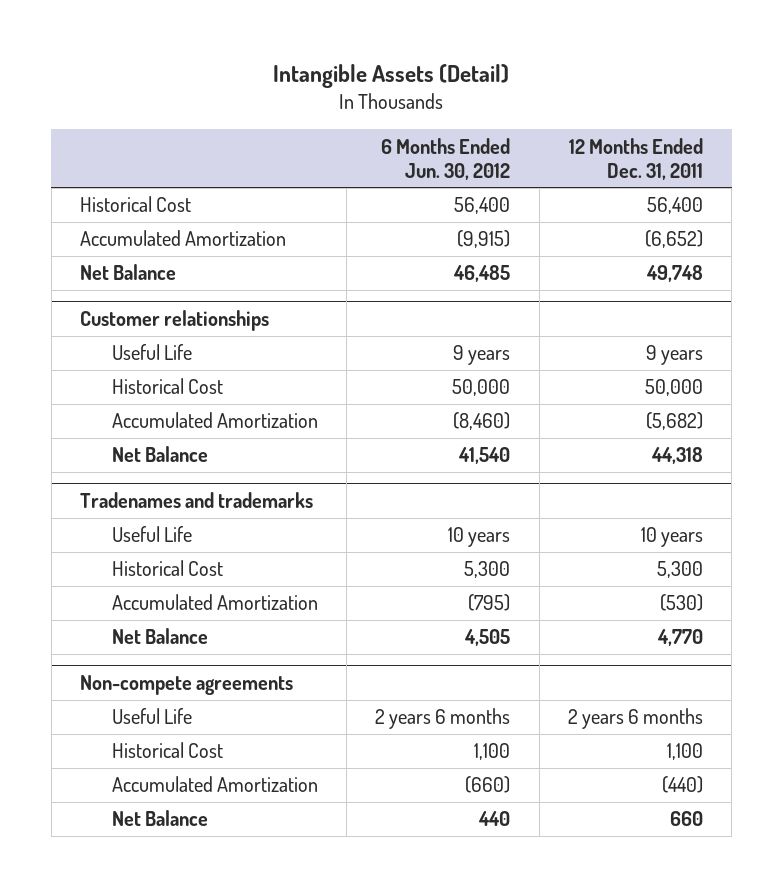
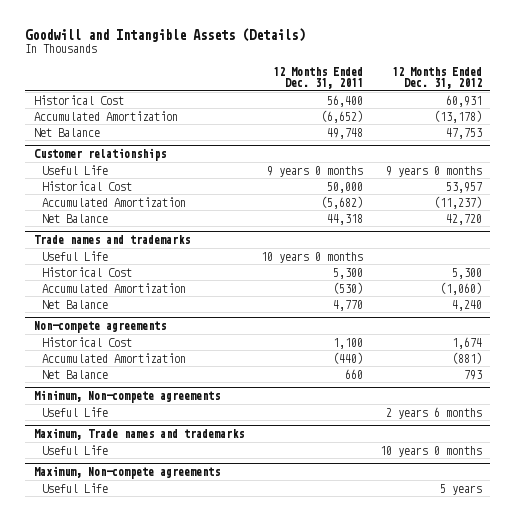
- Intangible Assets (Detail)
+ Goodwill and Intangible Assets (Details)
- | 6 Months Ended Jun. 30, 2012 | 12 Months Ended Dec. 31, 2011
+ | 12 Months Ended Dec. 31, 2011 | 12 Months Ended Dec. 31, 2012
@ Customer relationships
- Useful Life | 9 years | 9 years
+ Useful Life | 9 years 0 months | 9 years 0 months
- Tradenames and trademarks
- Useful Life | 10 years | 10 years
+ Trade names and trademarks
+ Useful Life | 10 years 0 months |
@ Non-compete agreements
- Useful Life | 2 years 6 months | 2 years 6 months
+ Minimum, Non-compete agreements
+ Useful Life | | 2 years 6 months
+ Maximum, Trade names and trademarks
+ Useful Life | | 10 years 0 months
+ Maximum, Non-compete agreements
+ Useful Life | | 5 years

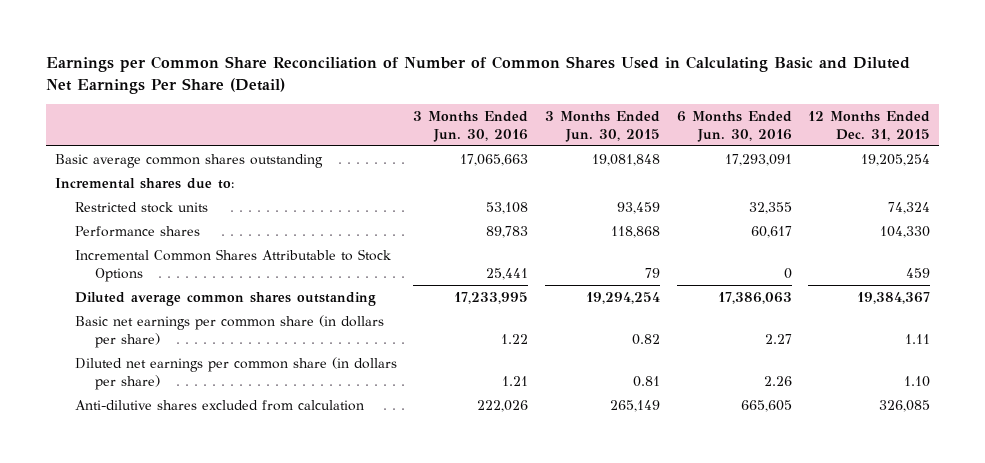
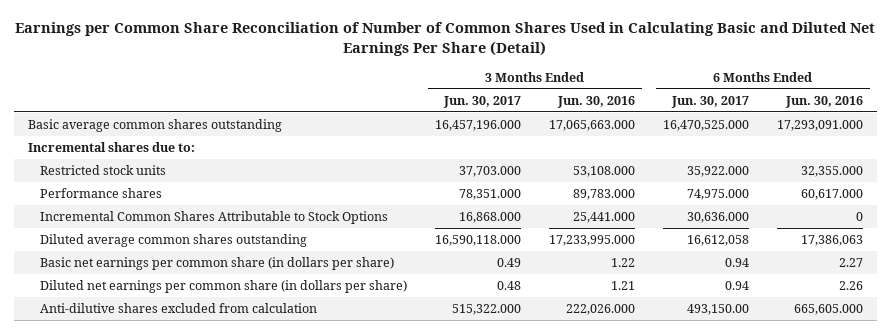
- | 3 Months Ended Jun. 30, 2016 | 3 Months Ended Jun. 30, 2015 | 6 Months Ended Jun. 30, 2016 | 12 Months Ended Dec. 31, 2015
+ | 3 Months Ended Jun. 30, 2017 | 3 Months Ended Jun. 30, 2016 | 6 Months Ended Jun. 30, 2017 | 6 Months Ended Jun. 30, 2016
- Basic average common shares outstanding | 17,065,663 | 19,081,848 | 17,293,091 | 19,205,254
+ Basic average common shares outstanding | 16,457,196.000 | 17,065,663.000 | 16,470,525.000 | 17,293,091.000
- Restricted stock units | 53,108 | 93,459 | 32,355 | 74,324
- Performance shares | 89,783 | 118,868 | 60,617 | 104,330
- Incremental Common Shares Attributable to Stock Options | 25,441 | 79 | 0 | 459
- Diluted average common shares outstanding | 17,233,995 | 19,294,254 | 17,386,063 | 19,384,367
+ Restricted stock units | 37,703.000 | 53,108.000 | 35,922.000 | 32,355.000
+ Performance shares | 78,351.000 | 89,783.000 | 74,975.000 | 60,617.000
+ Incremental Common Shares Attributable to Stock Options | 16,868.000 | 25,441.000 | 30,636.000 | 0
+ Diluted average common shares outstanding | 16,590,118.000 | 17,233,995.000 | 16,612,058 | 17,386,063
- Anti-dilutive shares excluded from calculation | 222,026 | 265,149 | 665,605 | 326,085
+ Anti-dilutive shares excluded from calculation | 515,322.000 | 222,026.000 | 493,150.00 | 665,605.000

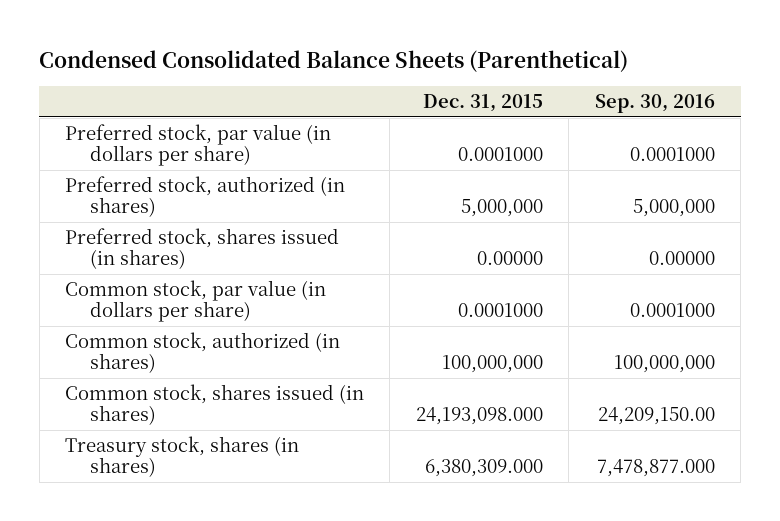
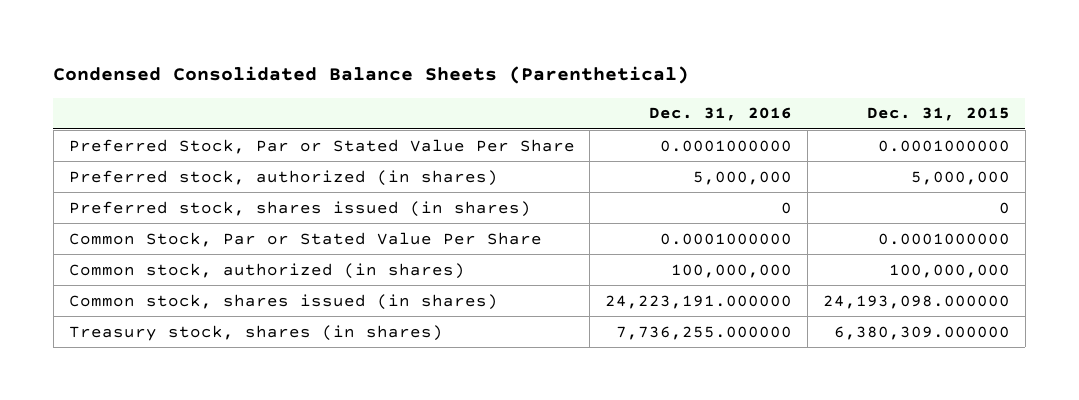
- | Dec. 31, 2015 | Sep. 30, 2016
+ | Dec. 31, 2016 | Dec. 31, 2015
- Preferred stock, par value (in dollars per share) | 0.0001000 | 0.0001000
+ Preferred Stock, Par or Stated Value Per Share | 0.0001000000 | 0.0001000000
- Preferred stock, shares issued (in shares) | 0.00000 | 0.00000
- Common stock, par value (in dollars per share) | 0.0001000 | 0.0001000
+ Preferred stock, shares issued (in shares) | 0 | 0
+ Common Stock, Par or Stated Value Per Share | 0.0001000000 | 0.0001000000
- Common stock, shares issued (in shares) | 24,193,098.000 | 24,209,150.00
- Treasury stock, shares (in shares) | 6,380,309.000 | 7,478,877.000
+ Common stock, shares issued (in shares) | 24,223,191.000000 | 24,193,098.000000
+ Treasury stock, shares (in shares) | 7,736,255.000000 | 6,380,309.000000

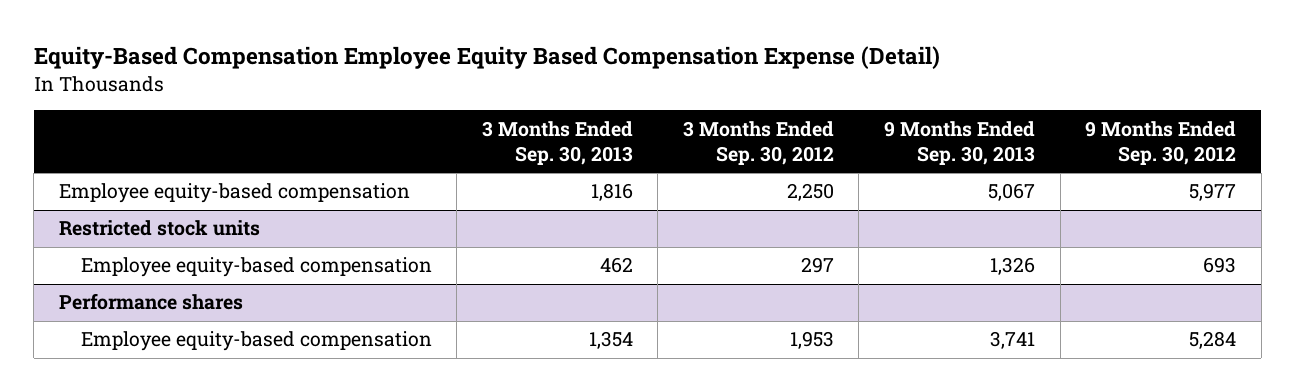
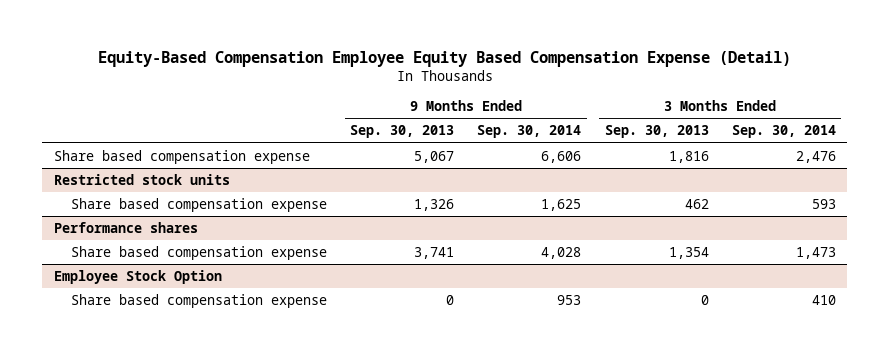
- | 3 Months Ended Sep. 30, 2013 | 3 Months Ended Sep. 30, 2012 | 9 Months Ended Sep. 30, 2013 | 9 Months Ended Sep. 30, 2012
+ | 9 Months Ended Sep. 30, 2013 | 9 Months Ended Sep. 30, 2014 | 3 Months Ended Sep. 30, 2013 | 3 Months Ended Sep. 30, 2014
- Employee equity-based compensation | 1,816 | 2,250 | 5,067 | 5,977
+ Share based compensation expense | 5,067 | 6,606 | 1,816 | 2,476
@ Restricted stock units
- Employee equity-based compensation | 462 | 297 | 1,326 | 693
+ Share based compensation expense | 1,326 | 1,625 | 462 | 593
@ Performance shares
- Employee equity-based compensation | 1,354 | 1,953 | 3,741 | 5,284
+ Share based compensation expense | 3,741 | 4,028 | 1,354 | 1,473
+ Employee Stock Option
+ Share based compensation expense | 0 | 953 | 0 | 410

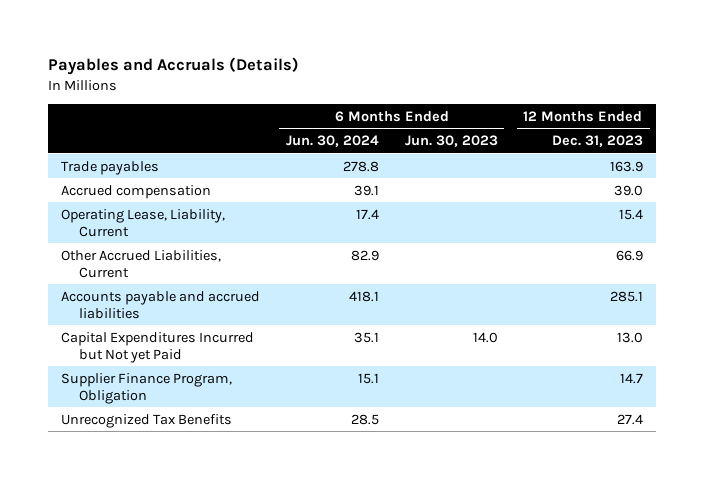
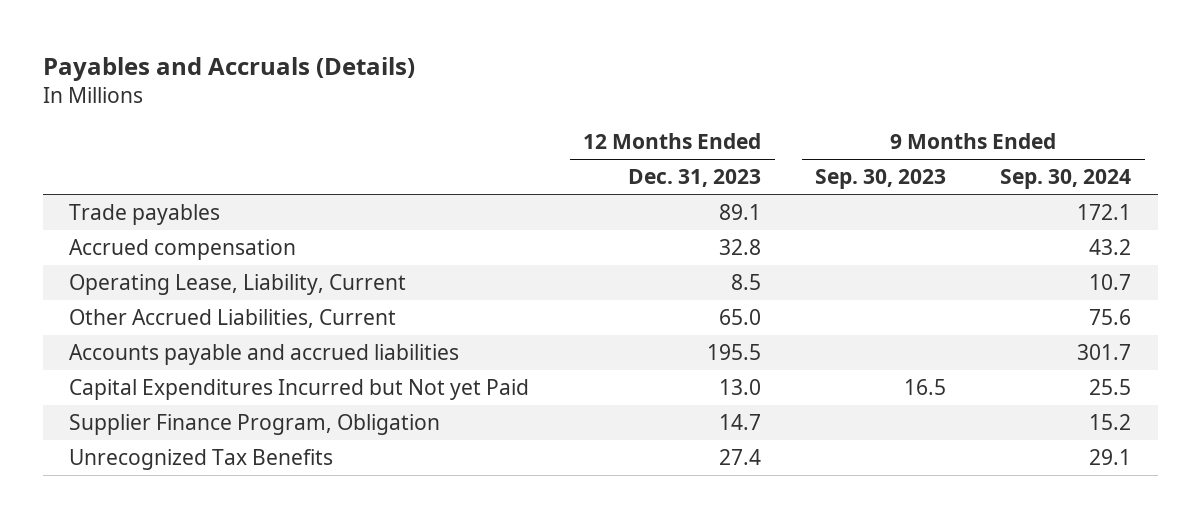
- | 6 Months Ended Jun. 30, 2024 | 6 Months Ended Jun. 30, 2023 | 12 Months Ended Dec. 31, 2023
+ | 12 Months Ended Dec. 31, 2023 | 9 Months Ended Sep. 30, 2023 | 9 Months Ended Sep. 30, 2024
- Trade payables | 278.8 | | 163.9
- Accrued compensation | 39.1 | | 39.0
- Operating Lease, Liability, Current | 17.4 | | 15.4
- Other Accrued Liabilities, Current | 82.9 | | 66.9
- Accounts payable and accrued liabilities | 418.1 | | 285.1
+ Trade payables | 89.1 | | 172.1
+ Accrued compensation | 32.8 | | 43.2
+ Operating Lease, Liability, Current | 8.5 | | 10.7
+ Other Accrued Liabilities, Current | 65.0 | | 75.6
+ Accounts payable and accrued liabilities | 195.5 | | 301.7

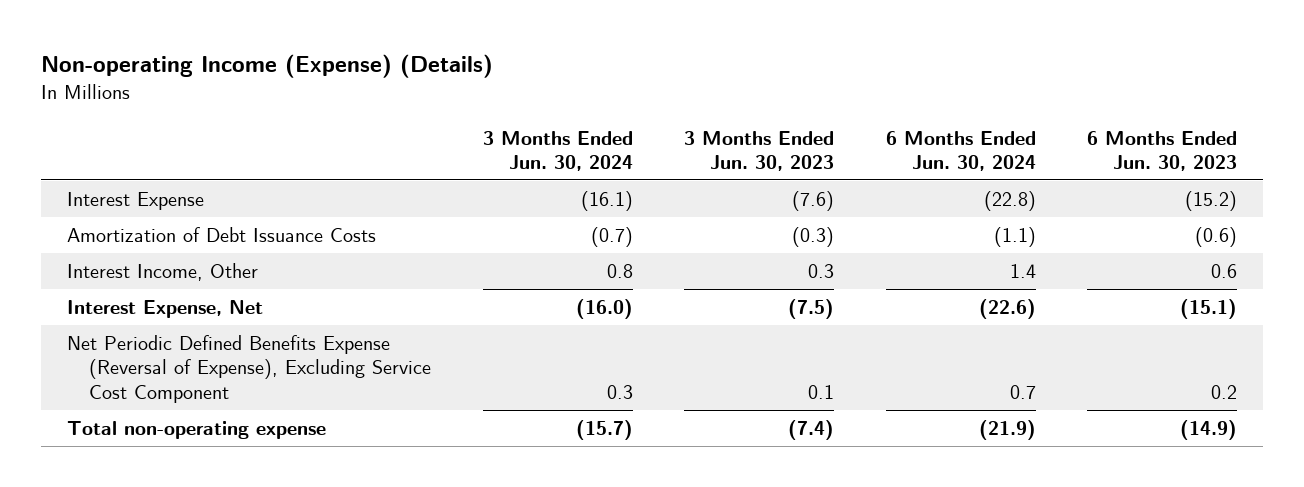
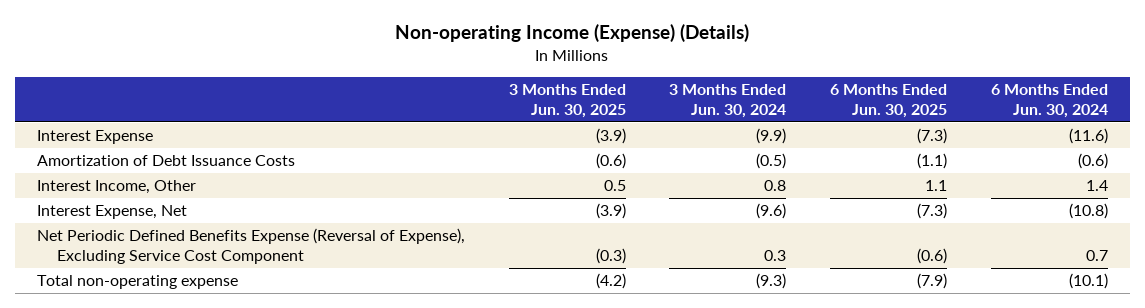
- | 3 Months Ended Jun. 30, 2024 | 3 Months Ended Jun. 30, 2023 | 6 Months Ended Jun. 30, 2024 | 6 Months Ended Jun. 30, 2023
+ | 3 Months Ended Jun. 30, 2025 | 3 Months Ended Jun. 30, 2024 | 6 Months Ended Jun. 30, 2025 | 6 Months Ended Jun. 30, 2024
- Interest Expense | (16.1) | (7.6) | (22.8) | (15.2)
- Amortization of Debt Issuance Costs | (0.7) | (0.3) | (1.1) | (0.6)
+ Interest Expense | (3.9) | (9.9) | (7.3) | (11.6)
+ Amortization of Debt Issuance Costs | (0.6) | (0.5) | (1.1) | (0.6)
- Interest Expense, Net | (16.0) | (7.5) | (22.6) | (15.1)
+ Interest Expense, Net | (3.9) | (9.6) | (7.3) | (10.8)
- Total non-operating expense | (15.7) | (7.4) | (21.9) | (14.9)
+ Total non-operating expense | (4.2) | (9.3) | (7.9) | (10.1)

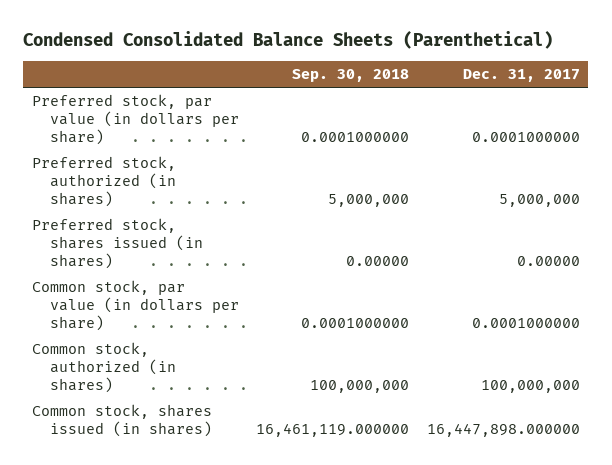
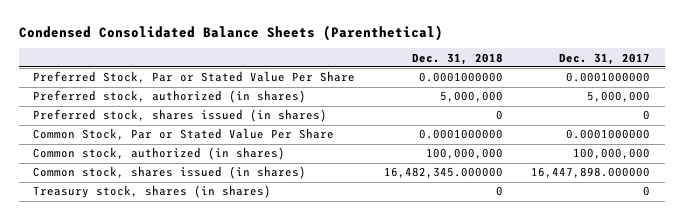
- | Sep. 30, 2018 | Dec. 31, 2017
+ | Dec. 31, 2018 | Dec. 31, 2017
- Preferred stock, par value (in dollars per share) | 0.0001000000 | 0.0001000000
+ Preferred Stock, Par or Stated Value Per Share | 0.0001000000 | 0.0001000000
- Preferred stock, shares issued (in shares) | 0.00000 | 0.00000
- Common stock, par value (in dollars per share) | 0.0001000000 | 0.0001000000
+ Preferred stock, shares issued (in shares) | 0 | 0
+ Common Stock, Par or Stated Value Per Share | 0.0001000000 | 0.0001000000
+ Treasury stock, shares (in shares) | 0 | 0

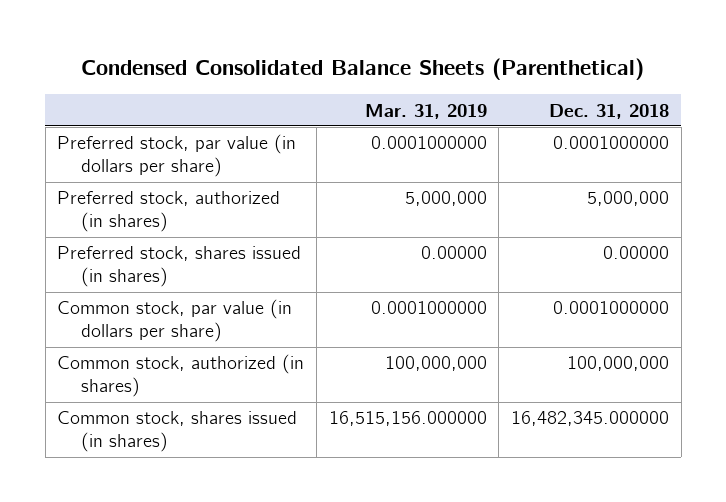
- | Dec. 31, 2018 | Dec. 31, 2017
+ | Mar. 31, 2019 | Dec. 31, 2018
- Preferred Stock, Par or Stated Value Per Share | 0.0001000000 | 0.0001000000
+ Preferred stock, par value (in dollars per share) | 0.0001000000 | 0.0001000000
- Preferred stock, shares issued (in shares) | 0 | 0
- Common Stock, Par or Stated Value Per Share | 0.0001000000 | 0.0001000000
+ Preferred stock, shares issued (in shares) | 0.00000 | 0.00000
+ Common stock, par value (in dollars per share) | 0.0001000000 | 0.0001000000
- Treasury stock, shares (in shares) | 0 | 0

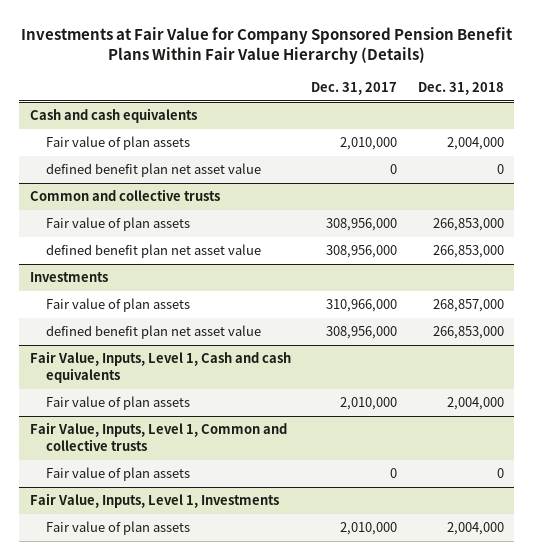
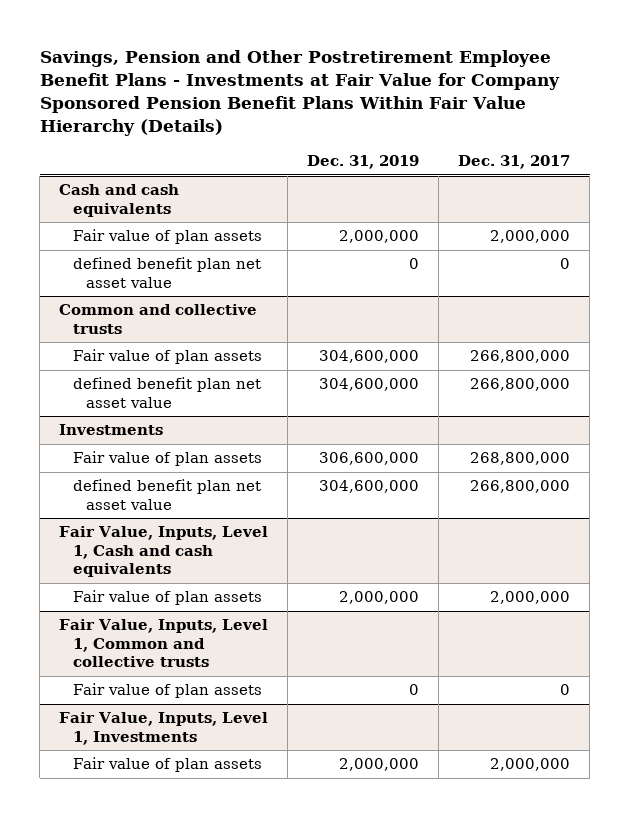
- Investments at Fair Value for Company Sponsored Pension Benefit Plans Within Fair Value Hierarchy (Details)
+ Savings, Pension and Other Postretirement Employee Benefit Plans - Investments at Fair Value for Company Sponsored Pension Benefit Plans Within Fair Value Hierarchy (Details)
- | Dec. 31, 2017 | Dec. 31, 2018
+ | Dec. 31, 2019 | Dec. 31, 2017
@ Cash and cash equivalents
- Fair value of plan assets | 2,010,000 | 2,004,000
+ Fair value of plan assets | 2,000,000 | 2,000,000
@ Common and collective trusts
- Fair value of plan assets | 308,956,000 | 266,853,000
- defined benefit plan net asset value | 308,956,000 | 266,853,000
+ Fair value of plan assets | 304,600,000 | 266,800,000
+ defined benefit plan net asset value | 304,600,000 | 266,800,000
@ Investments
- Fair value of plan assets | 310,966,000 | 268,857,000
- defined benefit plan net asset value | 308,956,000 | 266,853,000
+ Fair value of plan assets | 306,600,000 | 268,800,000
+ defined benefit plan net asset value | 304,600,000 | 266,800,000
@ Fair Value, Inputs, Level 1, Cash and cash equivalents
- Fair value of plan assets | 2,010,000 | 2,004,000
+ Fair value of plan assets | 2,000,000 | 2,000,000
@ Fair Value, Inputs, Level 1, Investments
- Fair value of plan assets | 2,010,000 | 2,004,000
+ Fair value of plan assets | 2,000,000 | 2,000,000

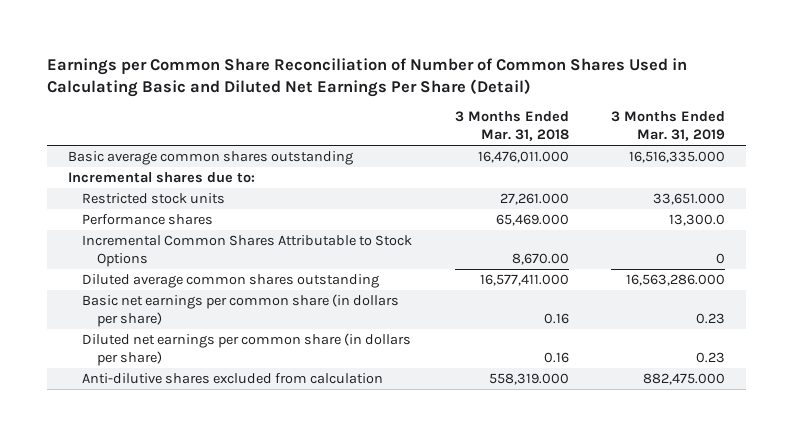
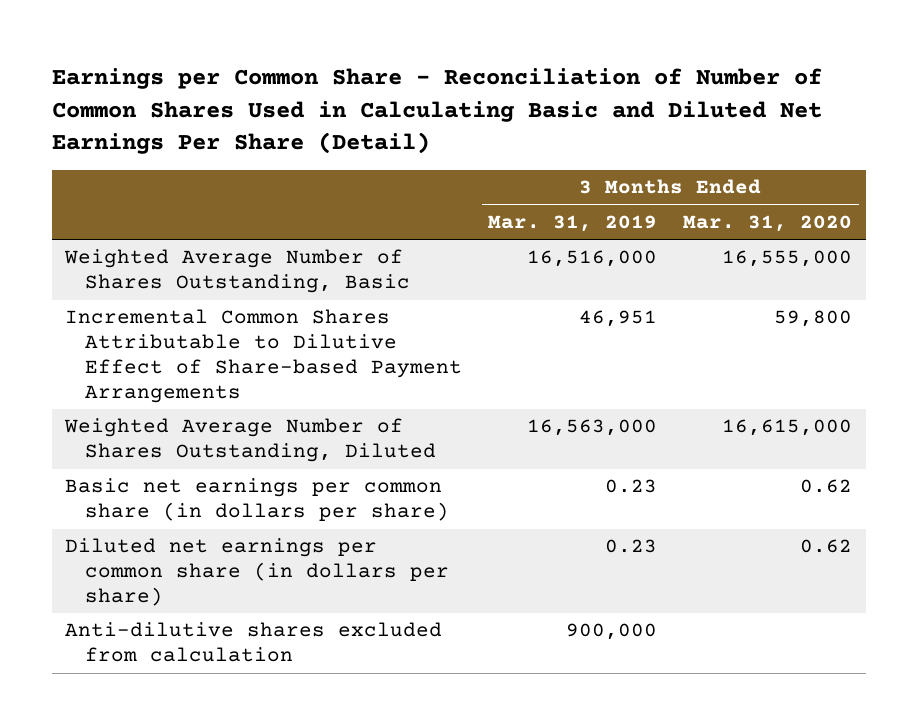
- Earnings per Common Share Reconciliation of Number of Common Shares Used in Calculating Basic and Diluted Net Earnings Per Share (Detail)
+ Earnings per Common Share - Reconciliation of Number of Common Shares Used in Calculating Basic and Diluted Net Earnings Per Share (Detail)
- | 3 Months Ended Mar. 31, 2018 | 3 Months Ended Mar. 31, 2019
+ | 3 Months Ended Mar. 31, 2019 | 3 Months Ended Mar. 31, 2020
- Basic average common shares outstanding | 16,476,011.000 | 16,516,335.000
- Incremental shares due to:
- Restricted stock units | 27,261.000 | 33,651.000
- Performance shares | 65,469.000 | 13,300.0
- Incremental Common Shares Attributable to Stock Options | 8,670.00 | 0
- Diluted average common shares outstanding | 16,577,411.000 | 16,563,286.000
+ Weighted Average Number of Shares Outstanding, Basic | 16,516,000 | 16,555,000
+ Incremental Common Shares Attributable to Dilutive Effect of Share-based Payment Arrangements | 46,951 | 59,800
+ Weighted Average Number of Shares Outstanding, Diluted | 16,563,000 | 16,615,000
- Anti-dilutive shares excluded from calculation | 558,319.000 | 882,475.000
+ Anti-dilutive shares excluded from calculation | 900,000 |

